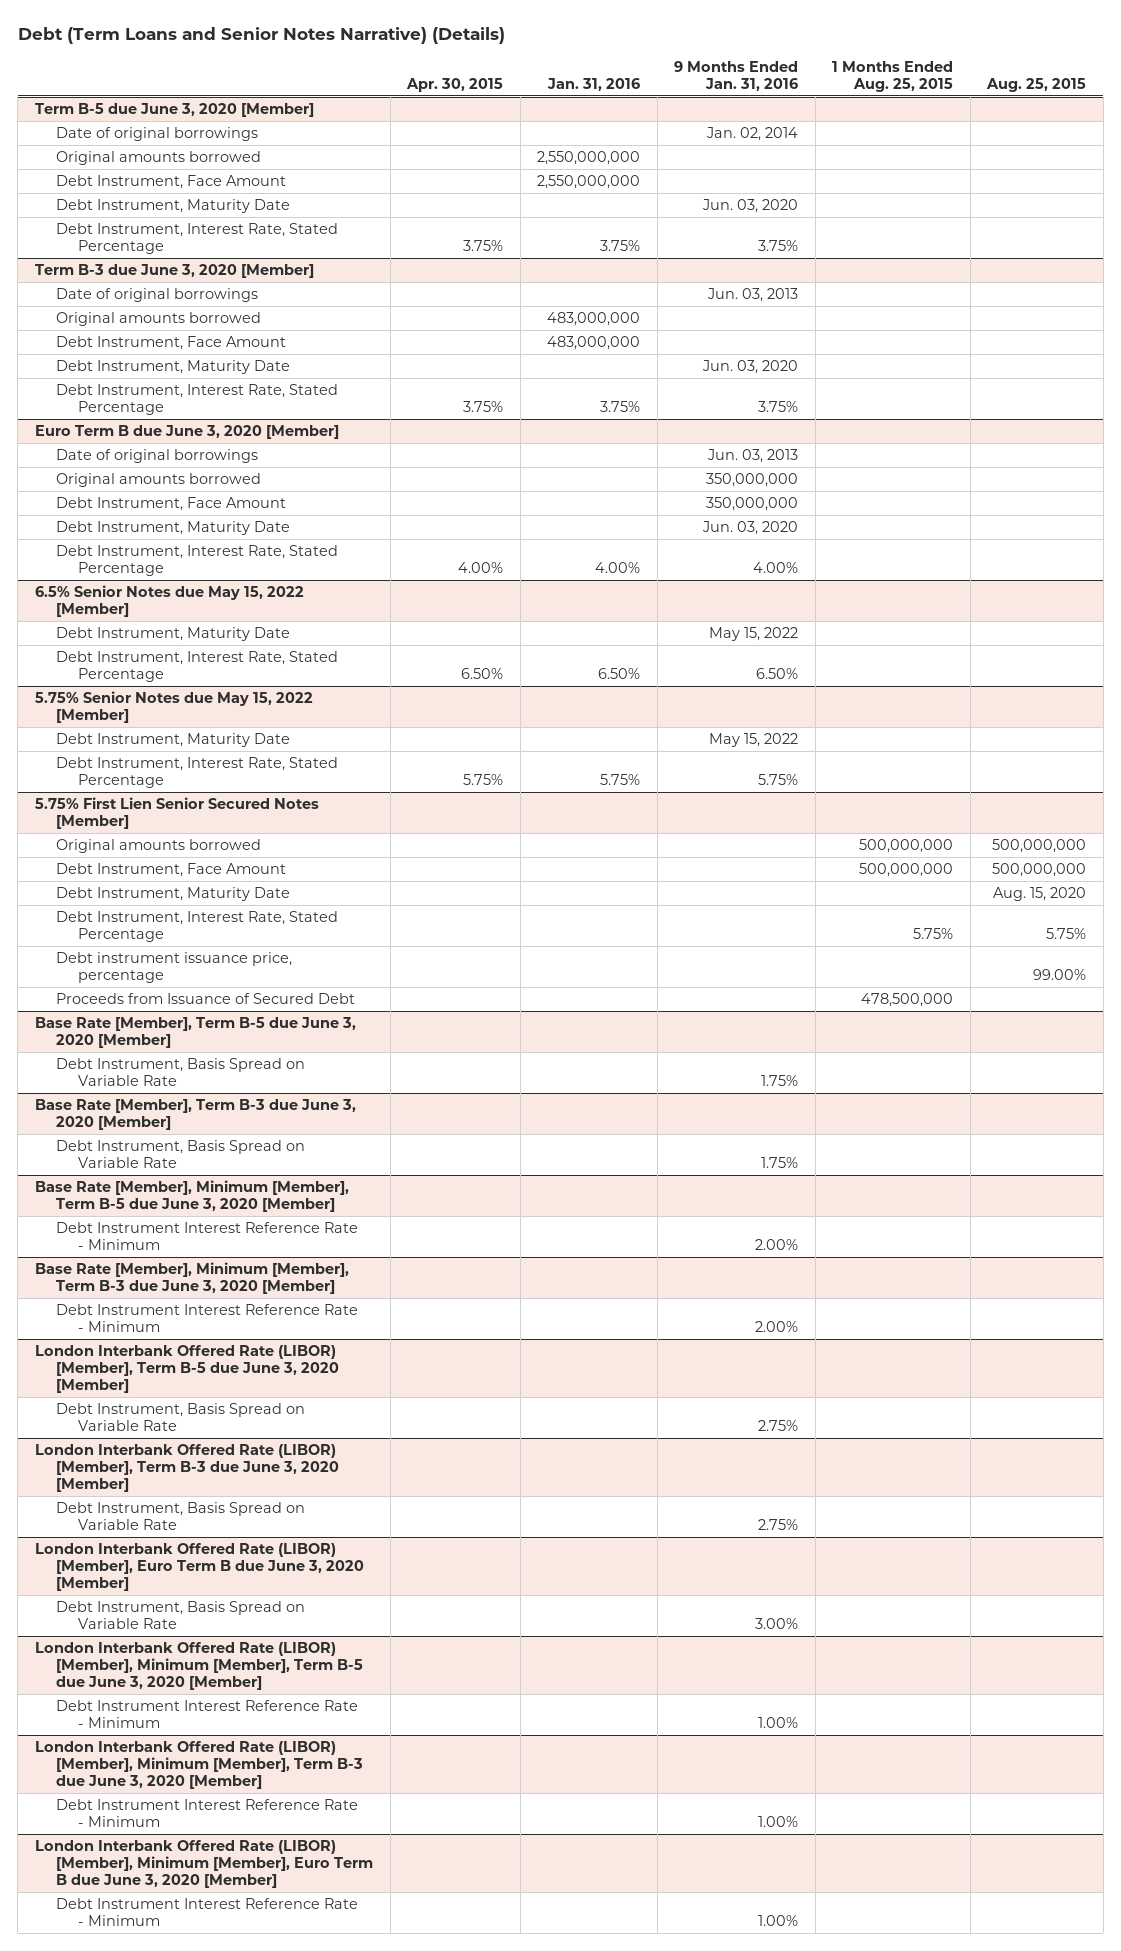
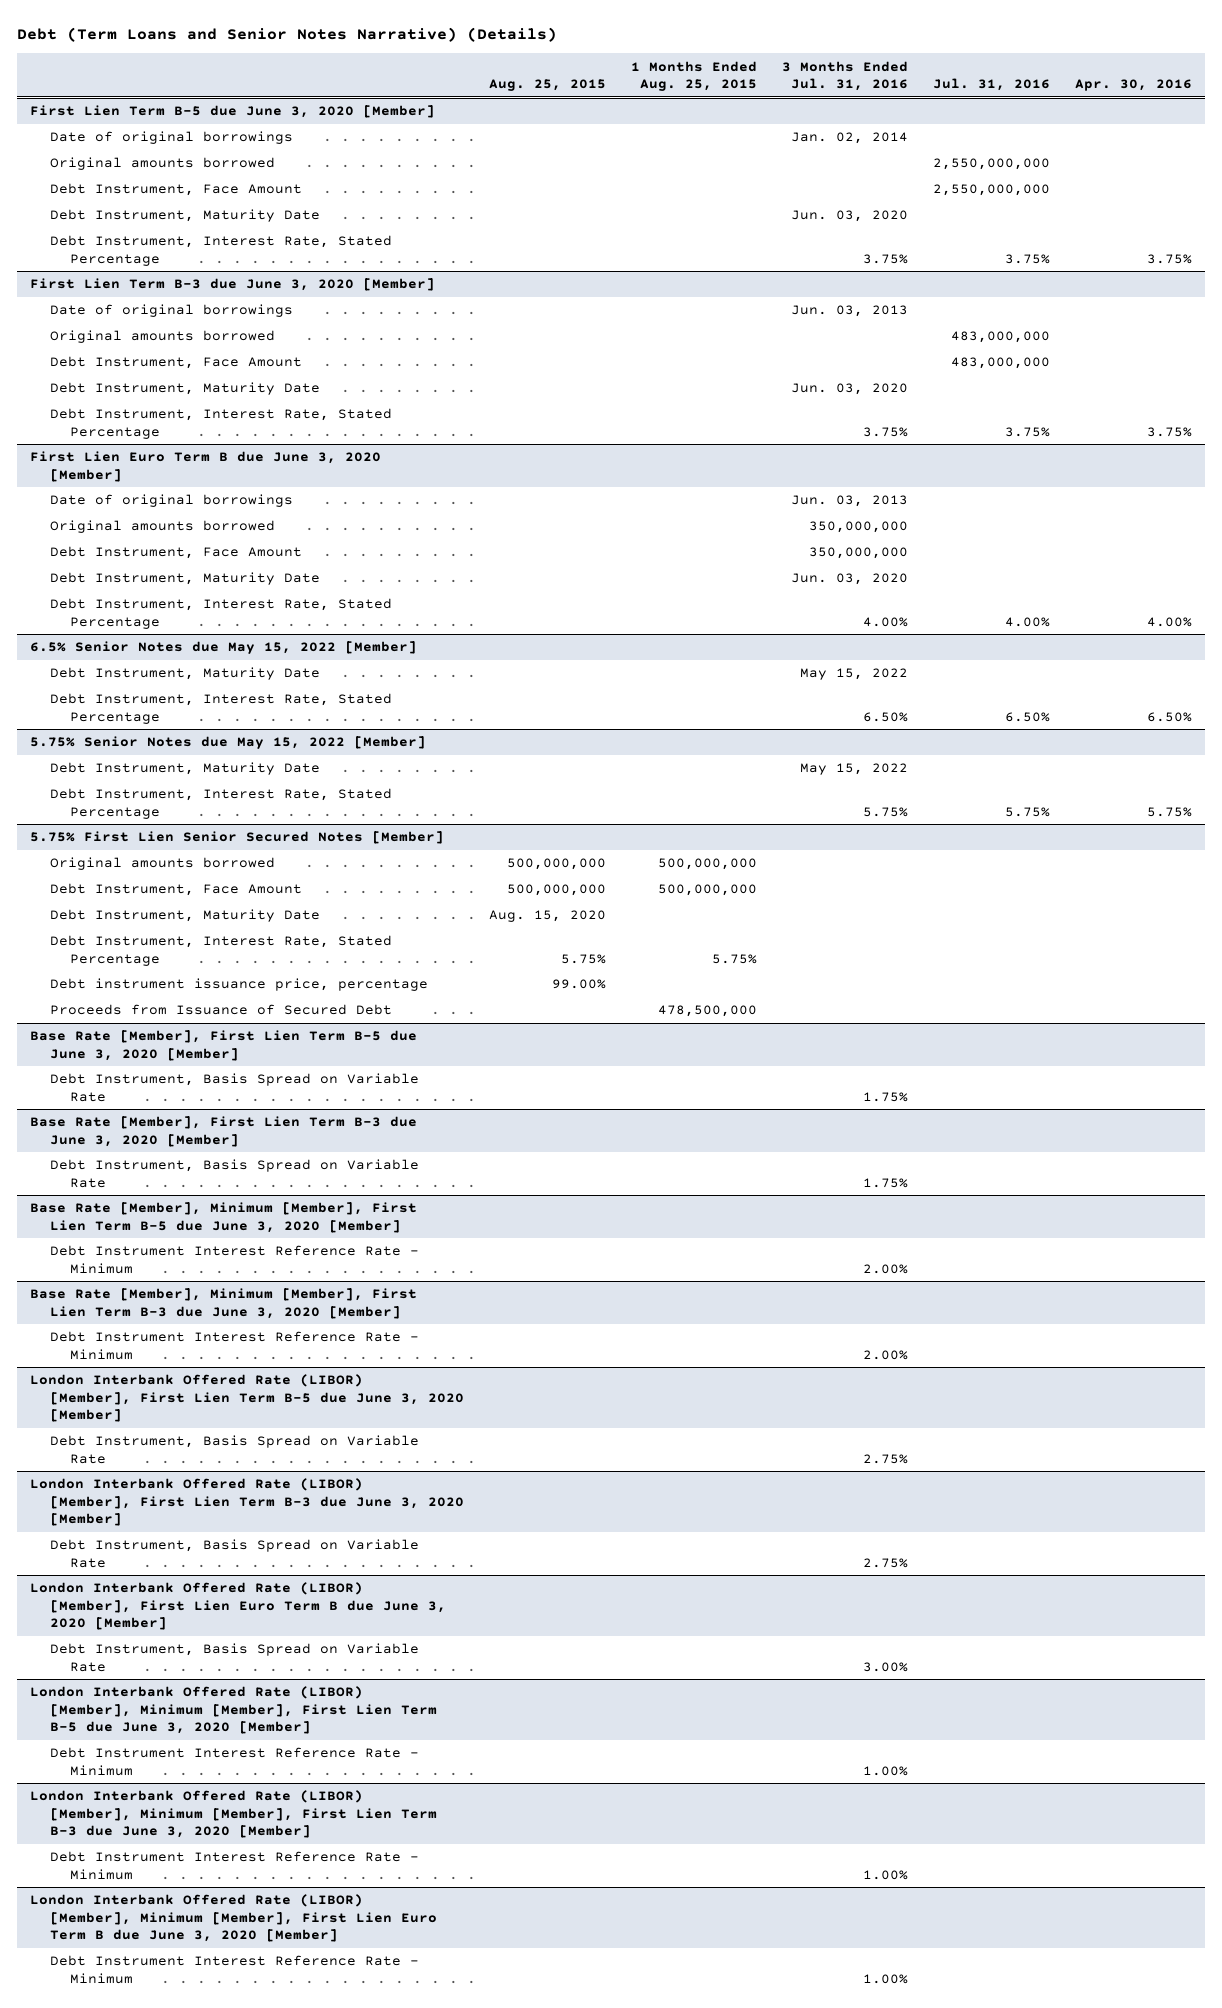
- | Apr. 30, 2015 | Jan. 31, 2016 | 9 Months Ended Jan. 31, 2016 | 1 Months Ended Aug. 25, 2015 | Aug. 25, 2015
+ | Aug. 25, 2015 | 1 Months Ended Aug. 25, 2015 | 3 Months Ended Jul. 31, 2016 | Jul. 31, 2016 | Apr. 30, 2016
- Term B-5 due June 3, 2020 [Member]
+ First Lien Term B-5 due June 3, 2020 [Member]
- Term B-3 due June 3, 2020 [Member]
+ First Lien Term B-3 due June 3, 2020 [Member]
- Euro Term B due June 3, 2020 [Member]
+ First Lien Euro Term B due June 3, 2020 [Member]
- Base Rate [Member], Term B-5 due June 3, 2020 [Member]
+ Base Rate [Member], First Lien Term B-5 due June 3, 2020 [Member]
- Base Rate [Member], Term B-3 due June 3, 2020 [Member]
+ Base Rate [Member], First Lien Term B-3 due June 3, 2020 [Member]
- Base Rate [Member], Minimum [Member], Term B-5 due June 3, 2020 [Member]
+ Base Rate [Member], Minimum [Member], First Lien Term B-5 due June 3, 2020 [Member]
- Base Rate [Member], Minimum [Member], Term B-3 due June 3, 2020 [Member]
+ Base Rate [Member], Minimum [Member], First Lien Term B-3 due June 3, 2020 [Member]
- London Interbank Offered Rate (LIBOR) [Member], Term B-5 due June 3, 2020 [Member]
+ London Interbank Offered Rate (LIBOR) [Member], First Lien Term B-5 due June 3, 2020 [Member]
- London Interbank Offered Rate (LIBOR) [Member], Term B-3 due June 3, 2020 [Member]
+ London Interbank Offered Rate (LIBOR) [Member], First Lien Term B-3 due June 3, 2020 [Member]
- London Interbank Offered Rate (LIBOR) [Member], Euro Term B due June 3, 2020 [Member]
+ London Interbank Offered Rate (LIBOR) [Member], First Lien Euro Term B due June 3, 2020 [Member]
- London Interbank Offered Rate (LIBOR) [Member], Minimum [Member], Term B-5 due June 3, 2020 [Member]
+ London Interbank Offered Rate (LIBOR) [Member], Minimum [Member], First Lien Term B-5 due June 3, 2020 [Member]
- London Interbank Offered Rate (LIBOR) [Member], Minimum [Member], Term B-3 due June 3, 2020 [Member]
+ London Interbank Offered Rate (LIBOR) [Member], Minimum [Member], First Lien Term B-3 due June 3, 2020 [Member]
- London Interbank Offered Rate (LIBOR) [Member], Minimum [Member], Euro Term B due June 3, 2020 [Member]
+ London Interbank Offered Rate (LIBOR) [Member], Minimum [Member], First Lien Euro Term B due June 3, 2020 [Member]

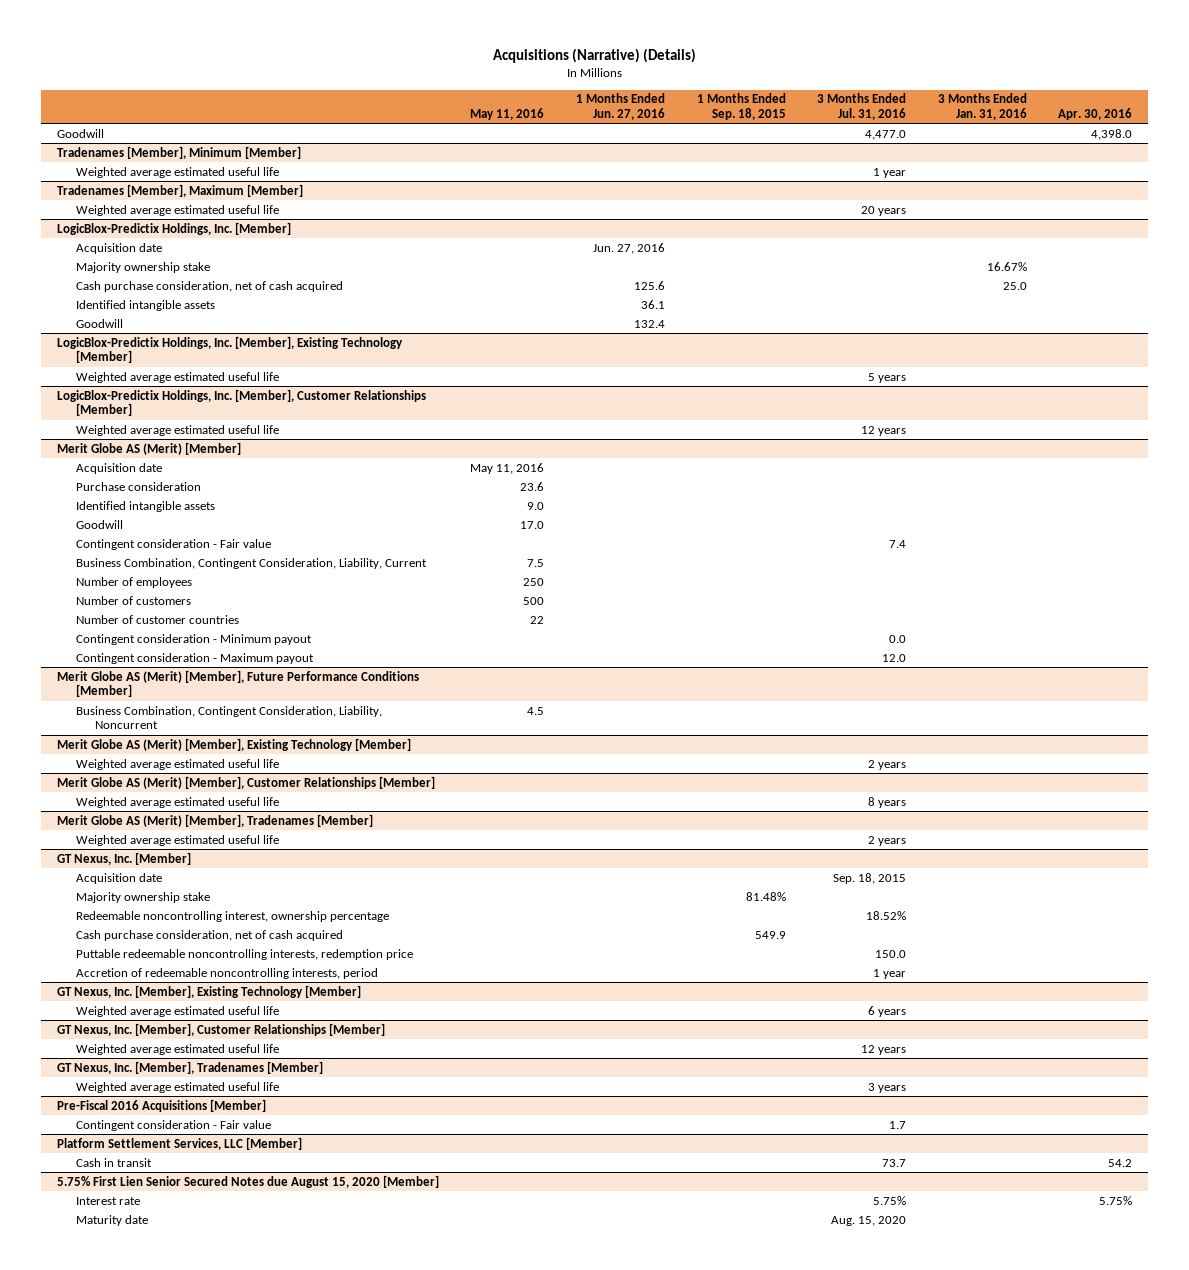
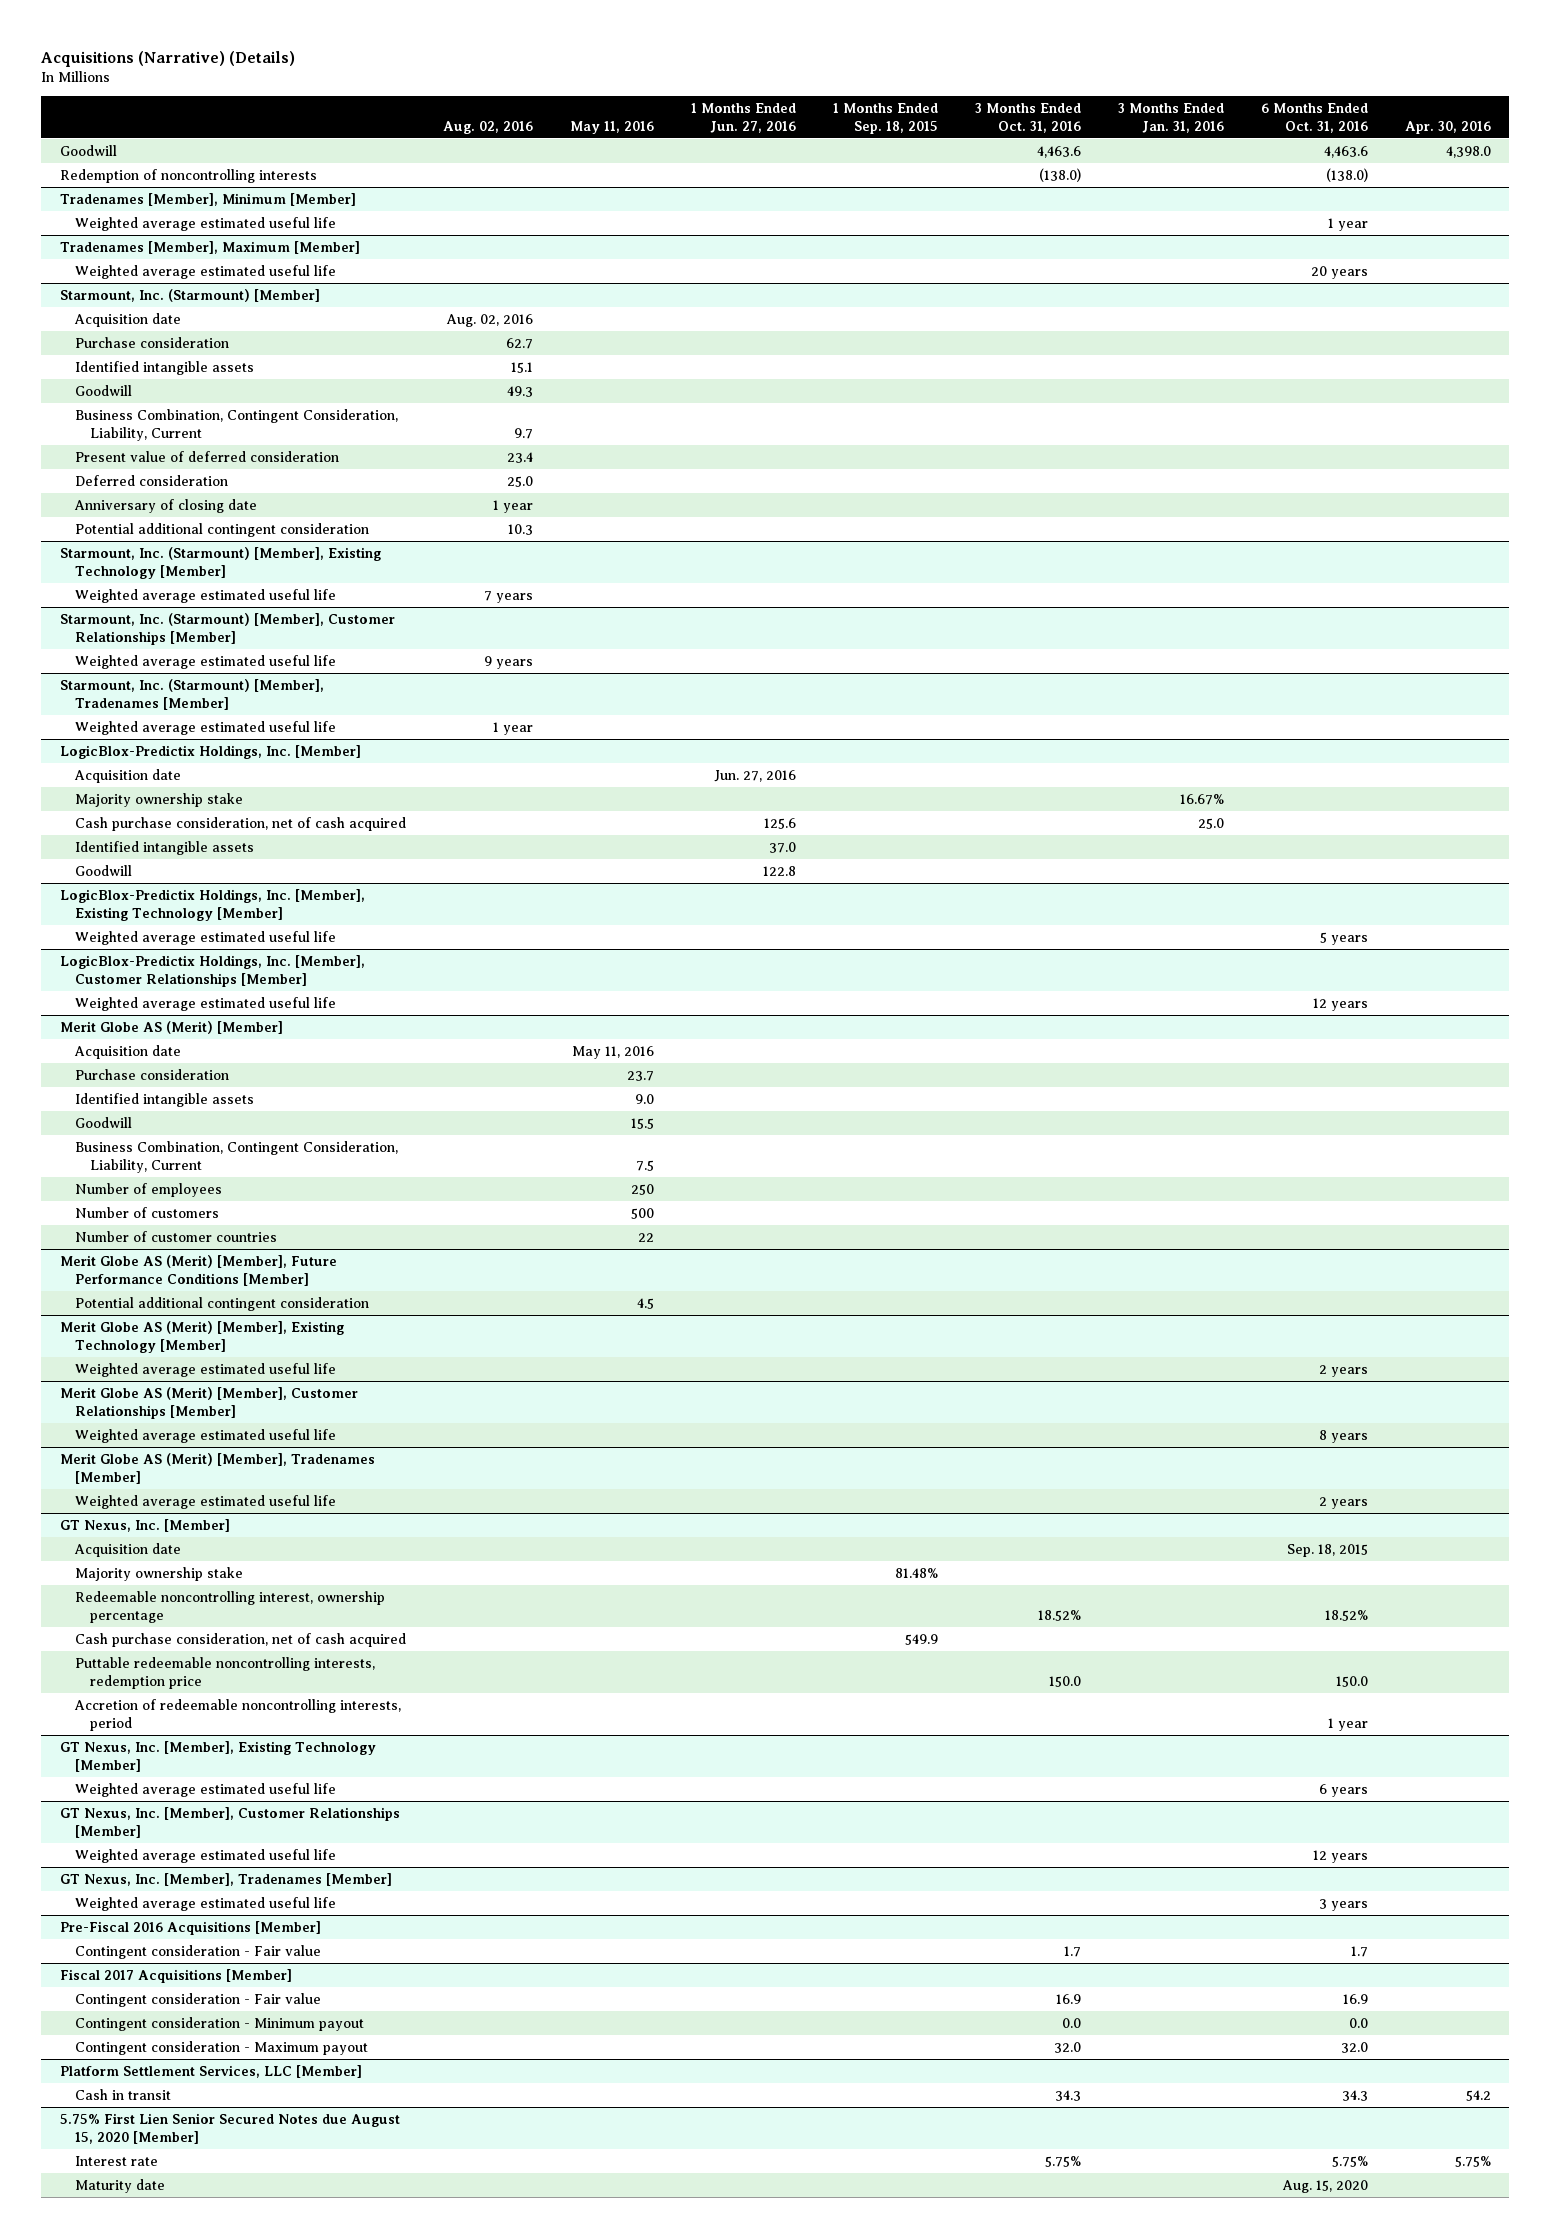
- | May 11, 2016 | 1 Months Ended Jun. 27, 2016 | 1 Months Ended Sep. 18, 2015 | 3 Months Ended Jul. 31, 2016 | 3 Months Ended Jan. 31, 2016 | Apr. 30, 2016
+ | Aug. 02, 2016 | May 11, 2016 | 1 Months Ended Jun. 27, 2016 | 1 Months Ended Sep. 18, 2015 | 3 Months Ended Oct. 31, 2016 | 3 Months Ended Jan. 31, 2016 | 6 Months Ended Oct. 31, 2016 | Apr. 30, 2016
+ Redemption of noncontrolling interests | | | | | (138.0) | | (138.0) |
+ Starmount, Inc. (Starmount) [Member]
+ Acquisition date | Aug. 02, 2016 | | | | | | |
+ Purchase consideration | 62.7 | | | | | | |
+ Identified intangible assets | 15.1 | | | | | | |
+ Goodwill | 49.3 | | | | | | |
+ Business Combination, Contingent Consideration, Liability, Current | 9.7 | | | | | | |
+ Present value of deferred consideration | 23.4 | | | | | | |
+ Deferred consideration | 25.0 | | | | | | |
+ Anniversary of closing date | 1 year | | | | | | |
+ Potential additional contingent consideration | 10.3 | | | | | | |
+ Starmount, Inc. (Starmount) [Member], Existing Technology [Member]
+ Weighted average estimated useful life | 7 years | | | | | | |
+ Starmount, Inc. (Starmount) [Member], Customer Relationships [Member]
+ Weighted average estimated useful life | 9 years | | | | | | |
+ Starmount, Inc. (Starmount) [Member], Tradenames [Member]
+ Weighted average estimated useful life | 1 year | | | | | | |
@ LogicBlox-Predictix Holdings, Inc. [Member]
- Identified intangible assets | | 36.1 | | | |
- Goodwill | | 132.4 | | | |
+ Identified intangible assets | | | 37.0 | | | | |
+ Goodwill | | | 122.8 | | | | |
@ Merit Globe AS (Merit) [Member]
- Purchase consideration | 23.6 | | | | |
+ Purchase consideration | | 23.7 | | | | | |
- Goodwill | 17.0 | | | | |
- Contingent consideration - Fair value | | | | 7.4 | |
+ Goodwill | | 15.5 | | | | | |
- Contingent consideration - Minimum payout | | | | 0.0 | |
- Contingent consideration - Maximum payout | | | | 12.0 | |
@ Merit Globe AS (Merit) [Member], Future Performance Conditions [Member]
- Business Combination, Contingent Consideration, Liability, Noncurrent | 4.5 | | | | |
+ Potential additional contingent consideration | | 4.5 | | | | | |
+ Fiscal 2017 Acquisitions [Member]
+ Contingent consideration - Fair value | | | | | 16.9 | | 16.9 |
+ Contingent consideration - Minimum payout | | | | | 0.0 | | 0.0 |
+ Contingent consideration - Maximum payout | | | | | 32.0 | | 32.0 |

